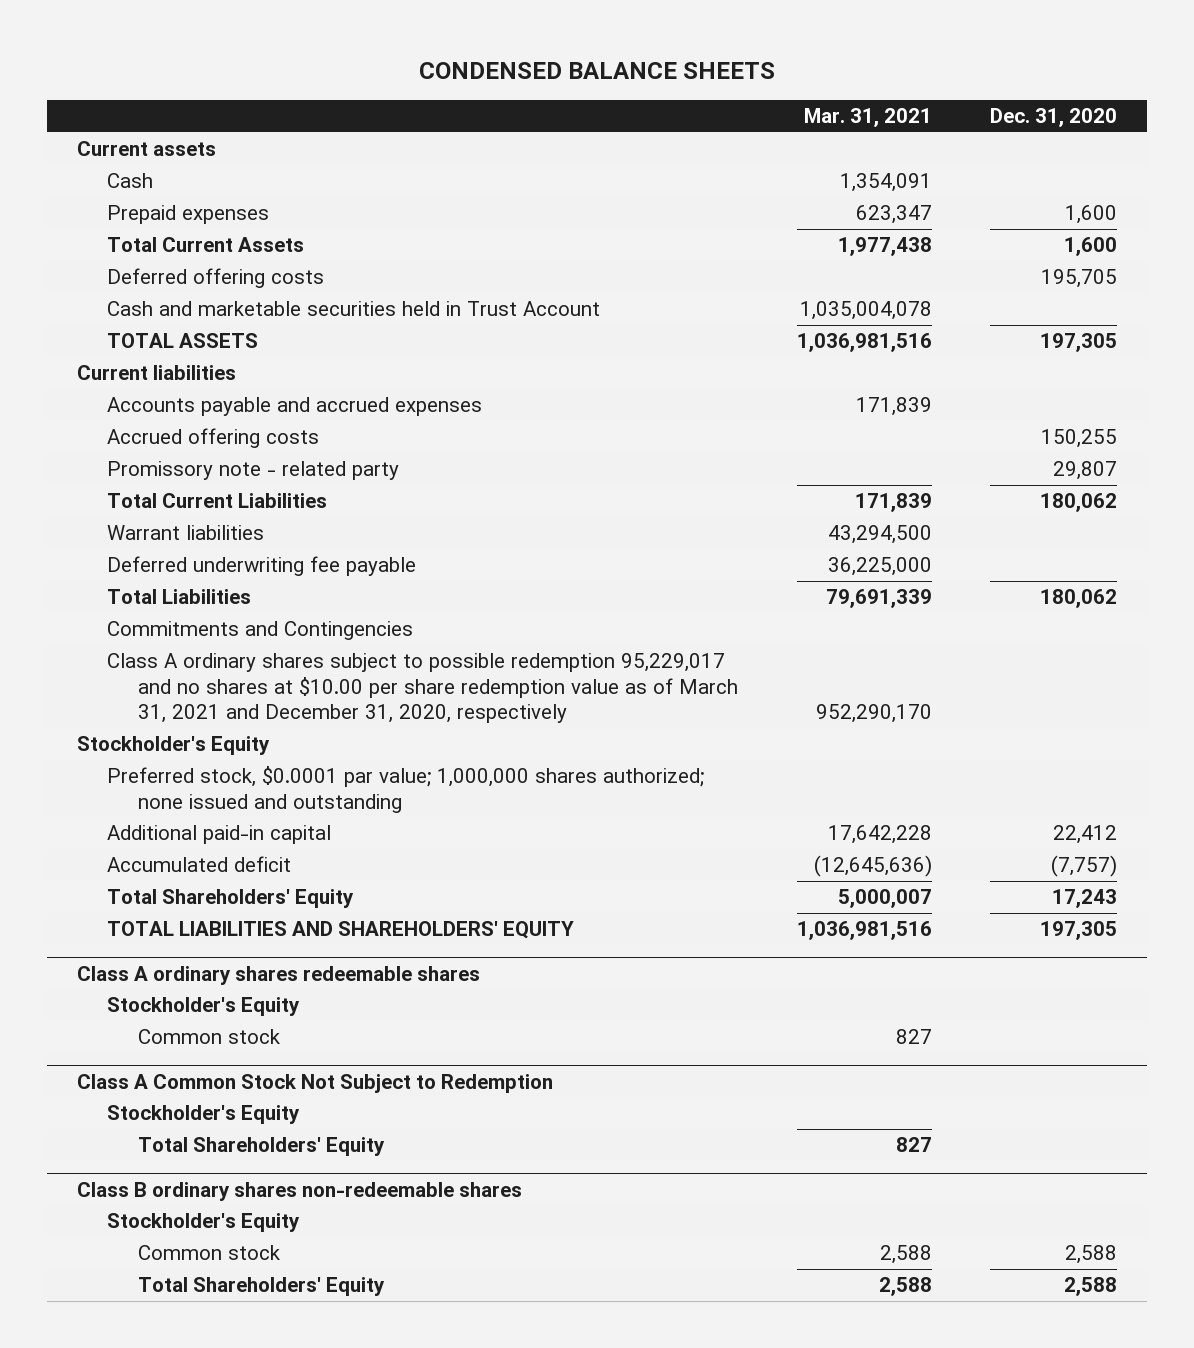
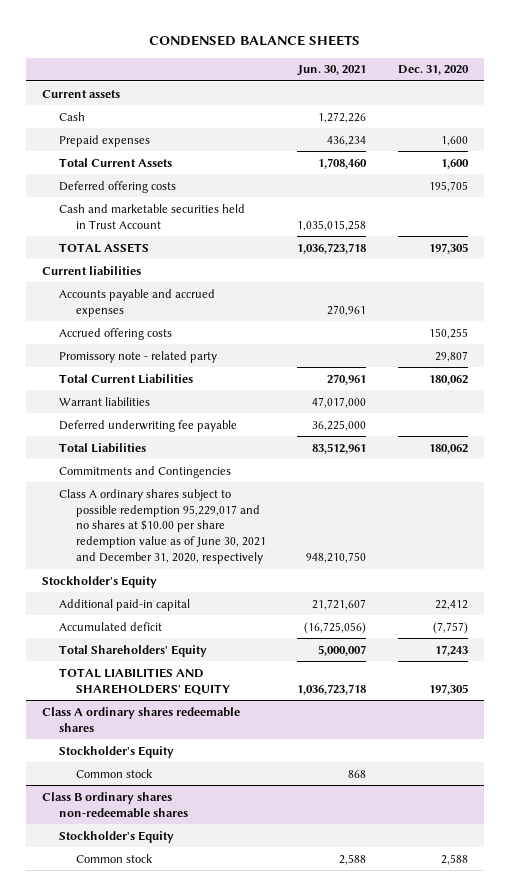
- | Mar. 31, 2021 | Dec. 31, 2020
+ | Jun. 30, 2021 | Dec. 31, 2020
- Class A ordinary shares subject to possible redemption 95,229,017 and no shares at $10.00 per share redemption value as of March 31, 2021 and December 31, 2020, respectively | 952,290,170 |
+ Class A ordinary shares subject to possible redemption 95,229,017 and no shares at $10.00 per share redemption value as of June 30, 2021 and December 31, 2020, respectively | 948,210,750 |
- Preferred stock, $0.0001 par value; 1,000,000 shares authorized; none issued and outstanding
- Class A Common Stock Not Subject to Redemption
- Stockholder's Equity
- Total Shareholders' Equity | 827 |
@ Class B ordinary shares non-redeemable shares
- Total Shareholders' Equity | 2,588 | 2,588

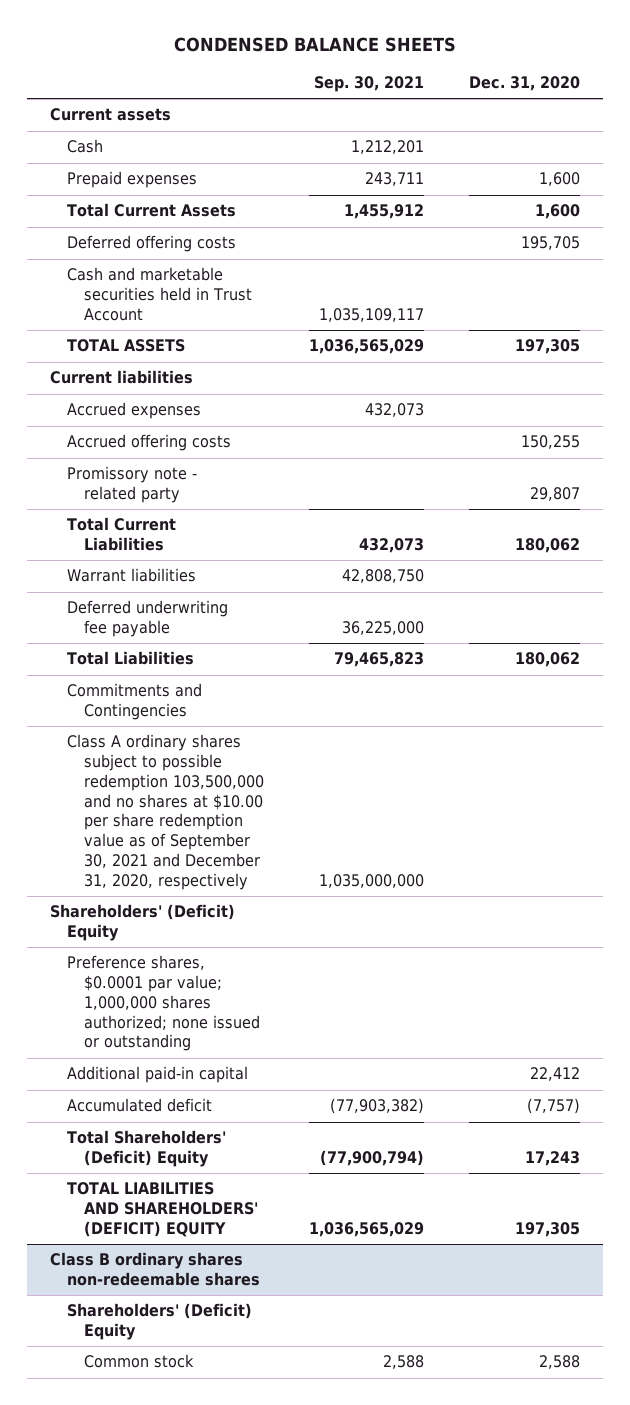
- | Jun. 30, 2021 | Dec. 31, 2020
+ | Sep. 30, 2021 | Dec. 31, 2020
- Accounts payable and accrued expenses | 270,961 |
+ Accrued expenses | 432,073 |
- Class A ordinary shares subject to possible redemption 95,229,017 and no shares at $10.00 per share redemption value as of June 30, 2021 and December 31, 2020, respectively | 948,210,750 |
- Stockholder's Equity
+ Class A ordinary shares subject to possible redemption 103,500,000 and no shares at $10.00 per share redemption value as of September 30, 2021 and December 31, 2020, respectively | 1,035,000,000 |
+ Shareholders' (Deficit) Equity
+ Preference shares, $0.0001 par value; 1,000,000 shares authorized; none issued or outstanding
- Total Shareholders' Equity | 5,000,007 | 17,243
- TOTAL LIABILITIES AND SHAREHOLDERS' EQUITY | 1,036,723,718 | 197,305
- Class A ordinary shares redeemable shares
- Stockholder's Equity
- Common stock | 868 |
+ Total Shareholders' (Deficit) Equity | (77,900,794) | 17,243
+ TOTAL LIABILITIES AND SHAREHOLDERS' (DEFICIT) EQUITY | 1,036,565,029 | 197,305
@ Class B ordinary shares non-redeemable shares
- Stockholder's Equity
+ Shareholders' (Deficit) Equity

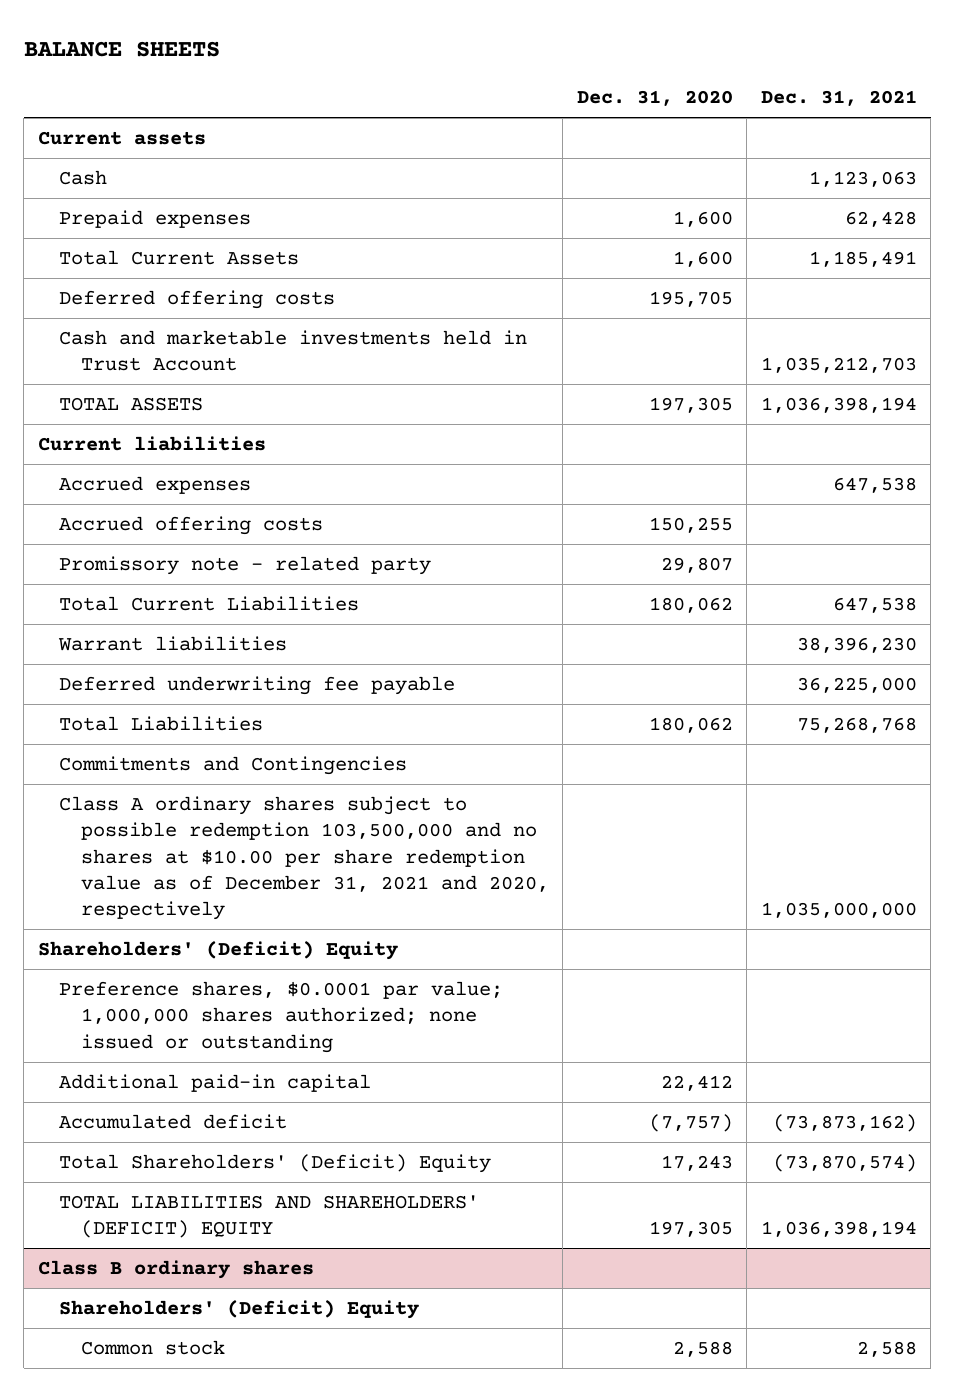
- CONDENSED BALANCE SHEETS
+ BALANCE SHEETS
- | Sep. 30, 2021 | Dec. 31, 2020
+ | Dec. 31, 2020 | Dec. 31, 2021
- Cash and marketable securities held in Trust Account | 1,035,109,117 |
+ Cash and marketable investments held in Trust Account | | 1,035,212,703
- Class A ordinary shares subject to possible redemption 103,500,000 and no shares at $10.00 per share redemption value as of September 30, 2021 and December 31, 2020, respectively | 1,035,000,000 |
+ Class A ordinary shares subject to possible redemption 103,500,000 and no shares at $10.00 per share redemption value as of December 31, 2021 and 2020, respectively | | 1,035,000,000
- Class B ordinary shares non-redeemable shares
+ Class B ordinary shares

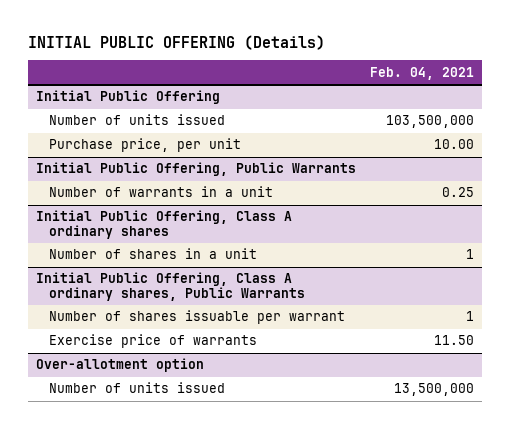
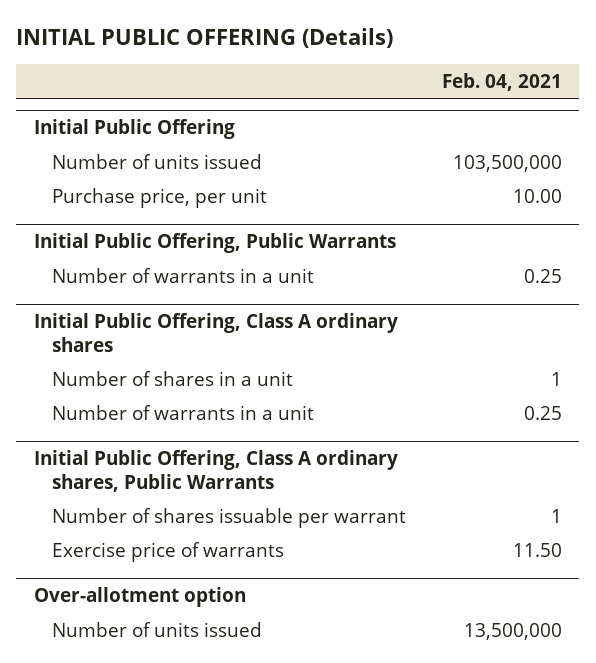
@ Initial Public Offering, Class A ordinary shares
+ Number of warrants in a unit | 0.25

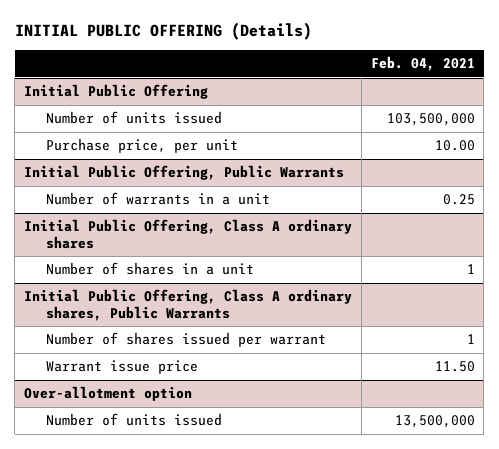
@ Initial Public Offering, Class A ordinary shares
- Number of warrants in a unit | 0.25
@ Initial Public Offering, Class A ordinary shares, Public Warrants
- Number of shares issuable per warrant | 1
- Exercise price of warrants | 11.50
+ Number of shares issued per warrant | 1
+ Warrant issue price | 11.50

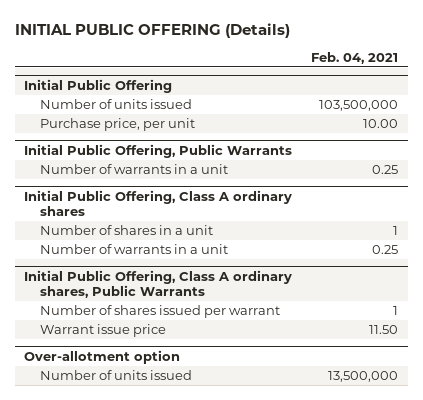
@ Initial Public Offering, Class A ordinary shares
+ Number of warrants in a unit | 0.25

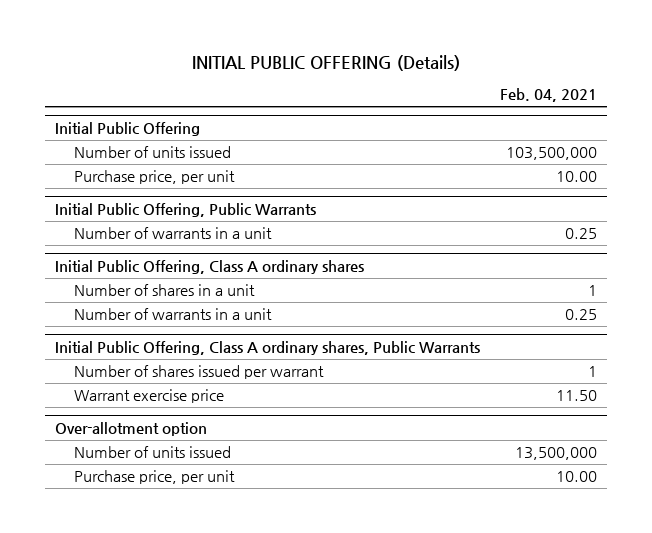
@ Initial Public Offering, Class A ordinary shares, Public Warrants
- Warrant issue price | 11.50
+ Warrant exercise price | 11.50
@ Over-allotment option
+ Purchase price, per unit | 10.00

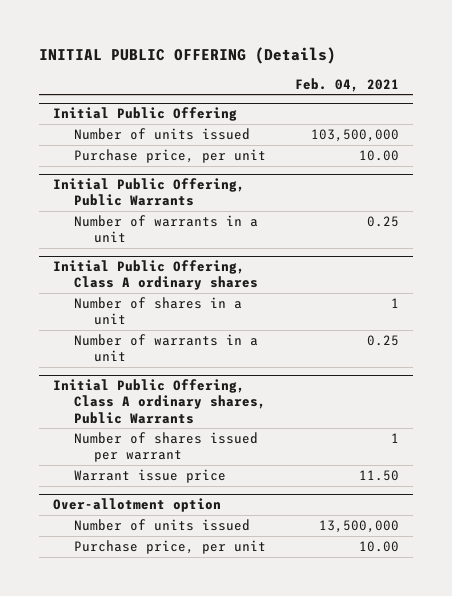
@ Initial Public Offering, Class A ordinary shares, Public Warrants
- Warrant exercise price | 11.50
+ Warrant issue price | 11.50

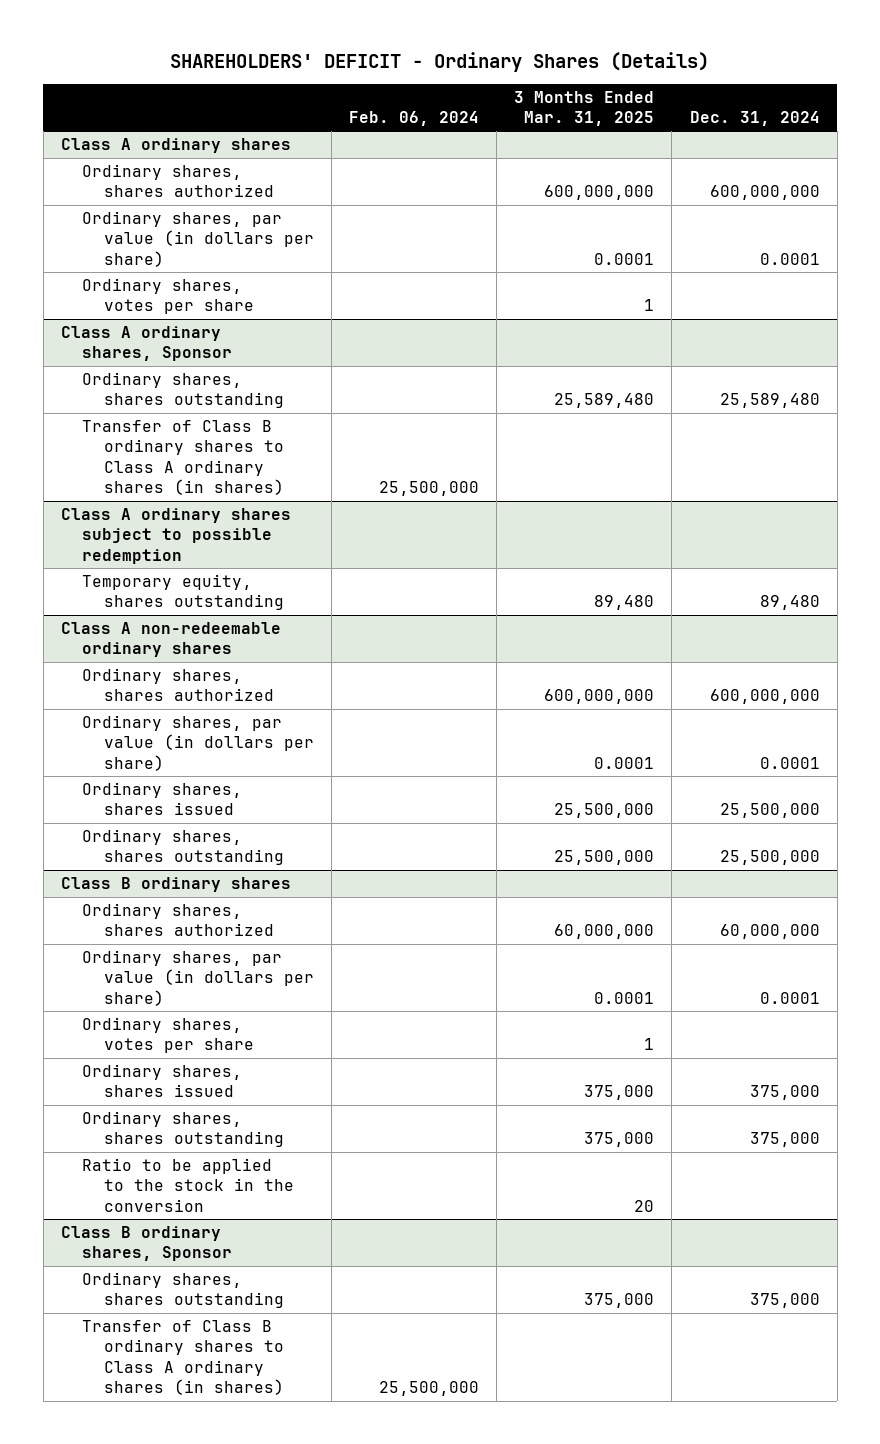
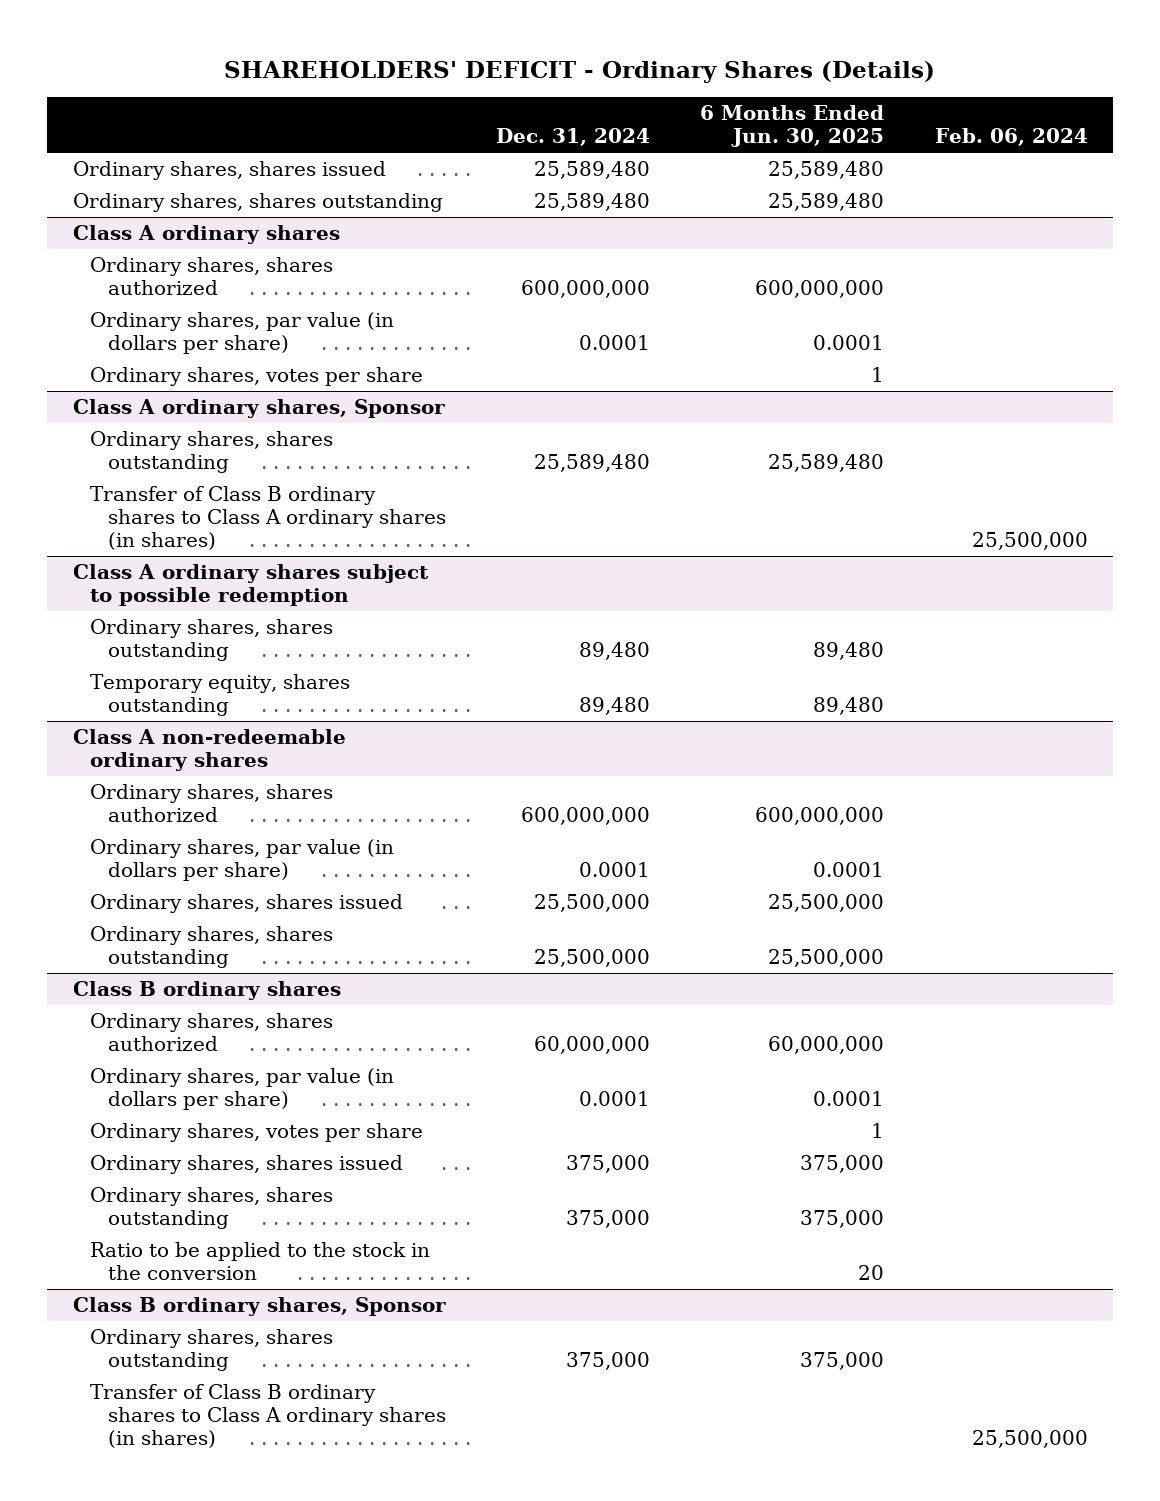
- | Feb. 06, 2024 | 3 Months Ended Mar. 31, 2025 | Dec. 31, 2024
+ | Dec. 31, 2024 | 6 Months Ended Jun. 30, 2025 | Feb. 06, 2024
+ Ordinary shares, shares issued | 25,589,480 | 25,589,480 |
+ Ordinary shares, shares outstanding | 25,589,480 | 25,589,480 |
@ Class A ordinary shares subject to possible redemption
+ Ordinary shares, shares outstanding | 89,480 | 89,480 |

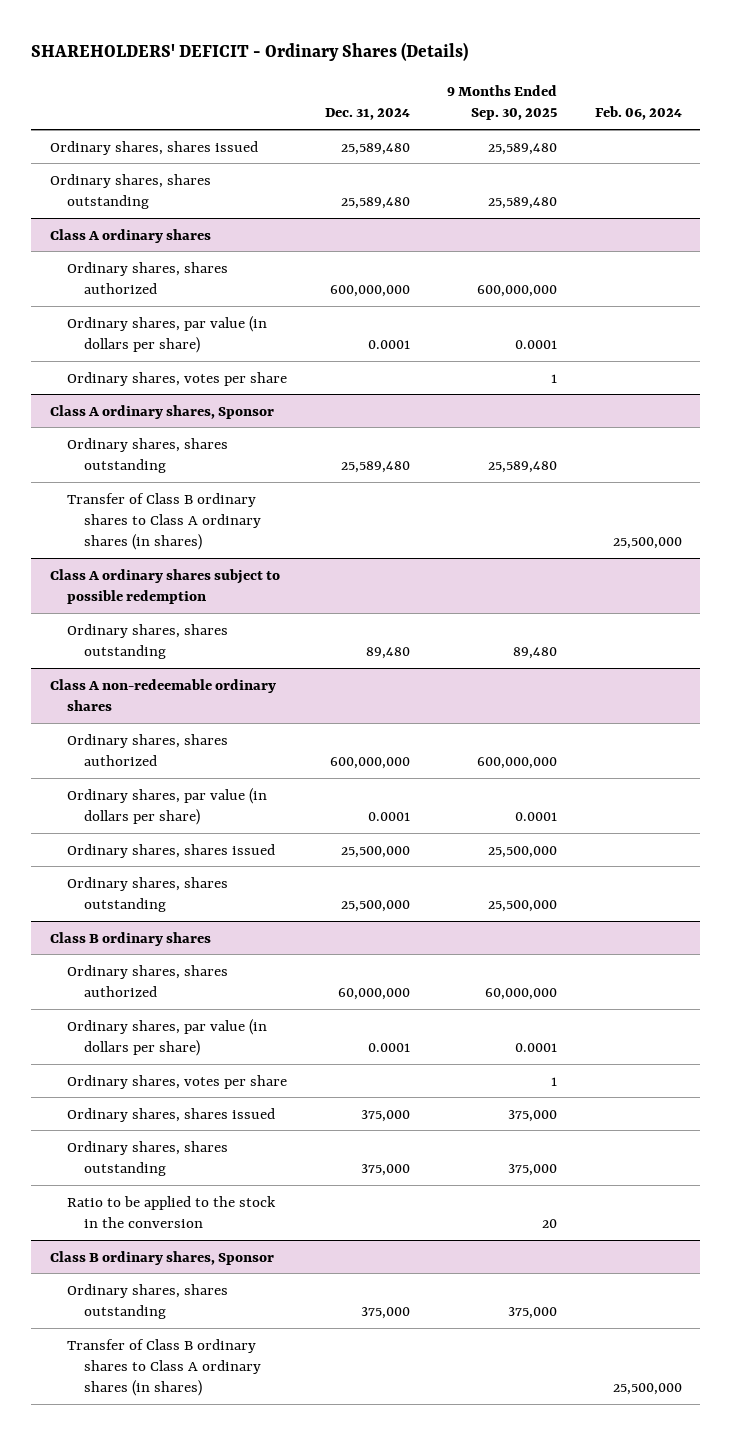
- | Dec. 31, 2024 | 6 Months Ended Jun. 30, 2025 | Feb. 06, 2024
+ | Dec. 31, 2024 | 9 Months Ended Sep. 30, 2025 | Feb. 06, 2024
@ Class A ordinary shares subject to possible redemption
- Temporary equity, shares outstanding | 89,480 | 89,480 |

